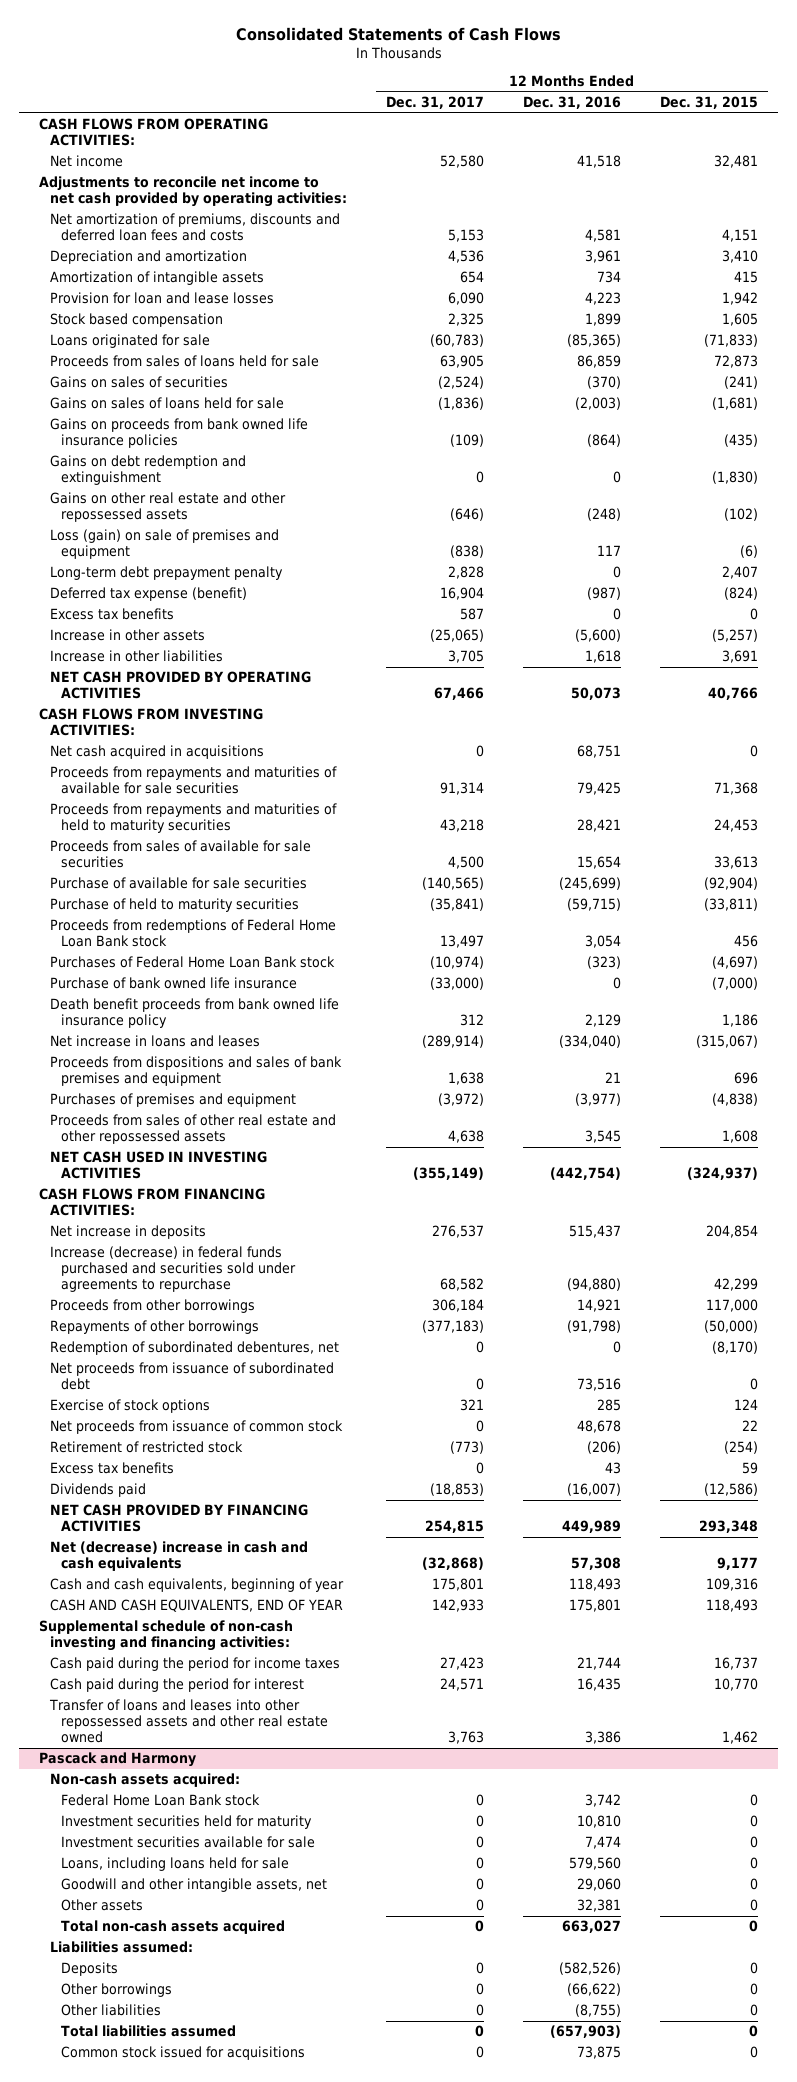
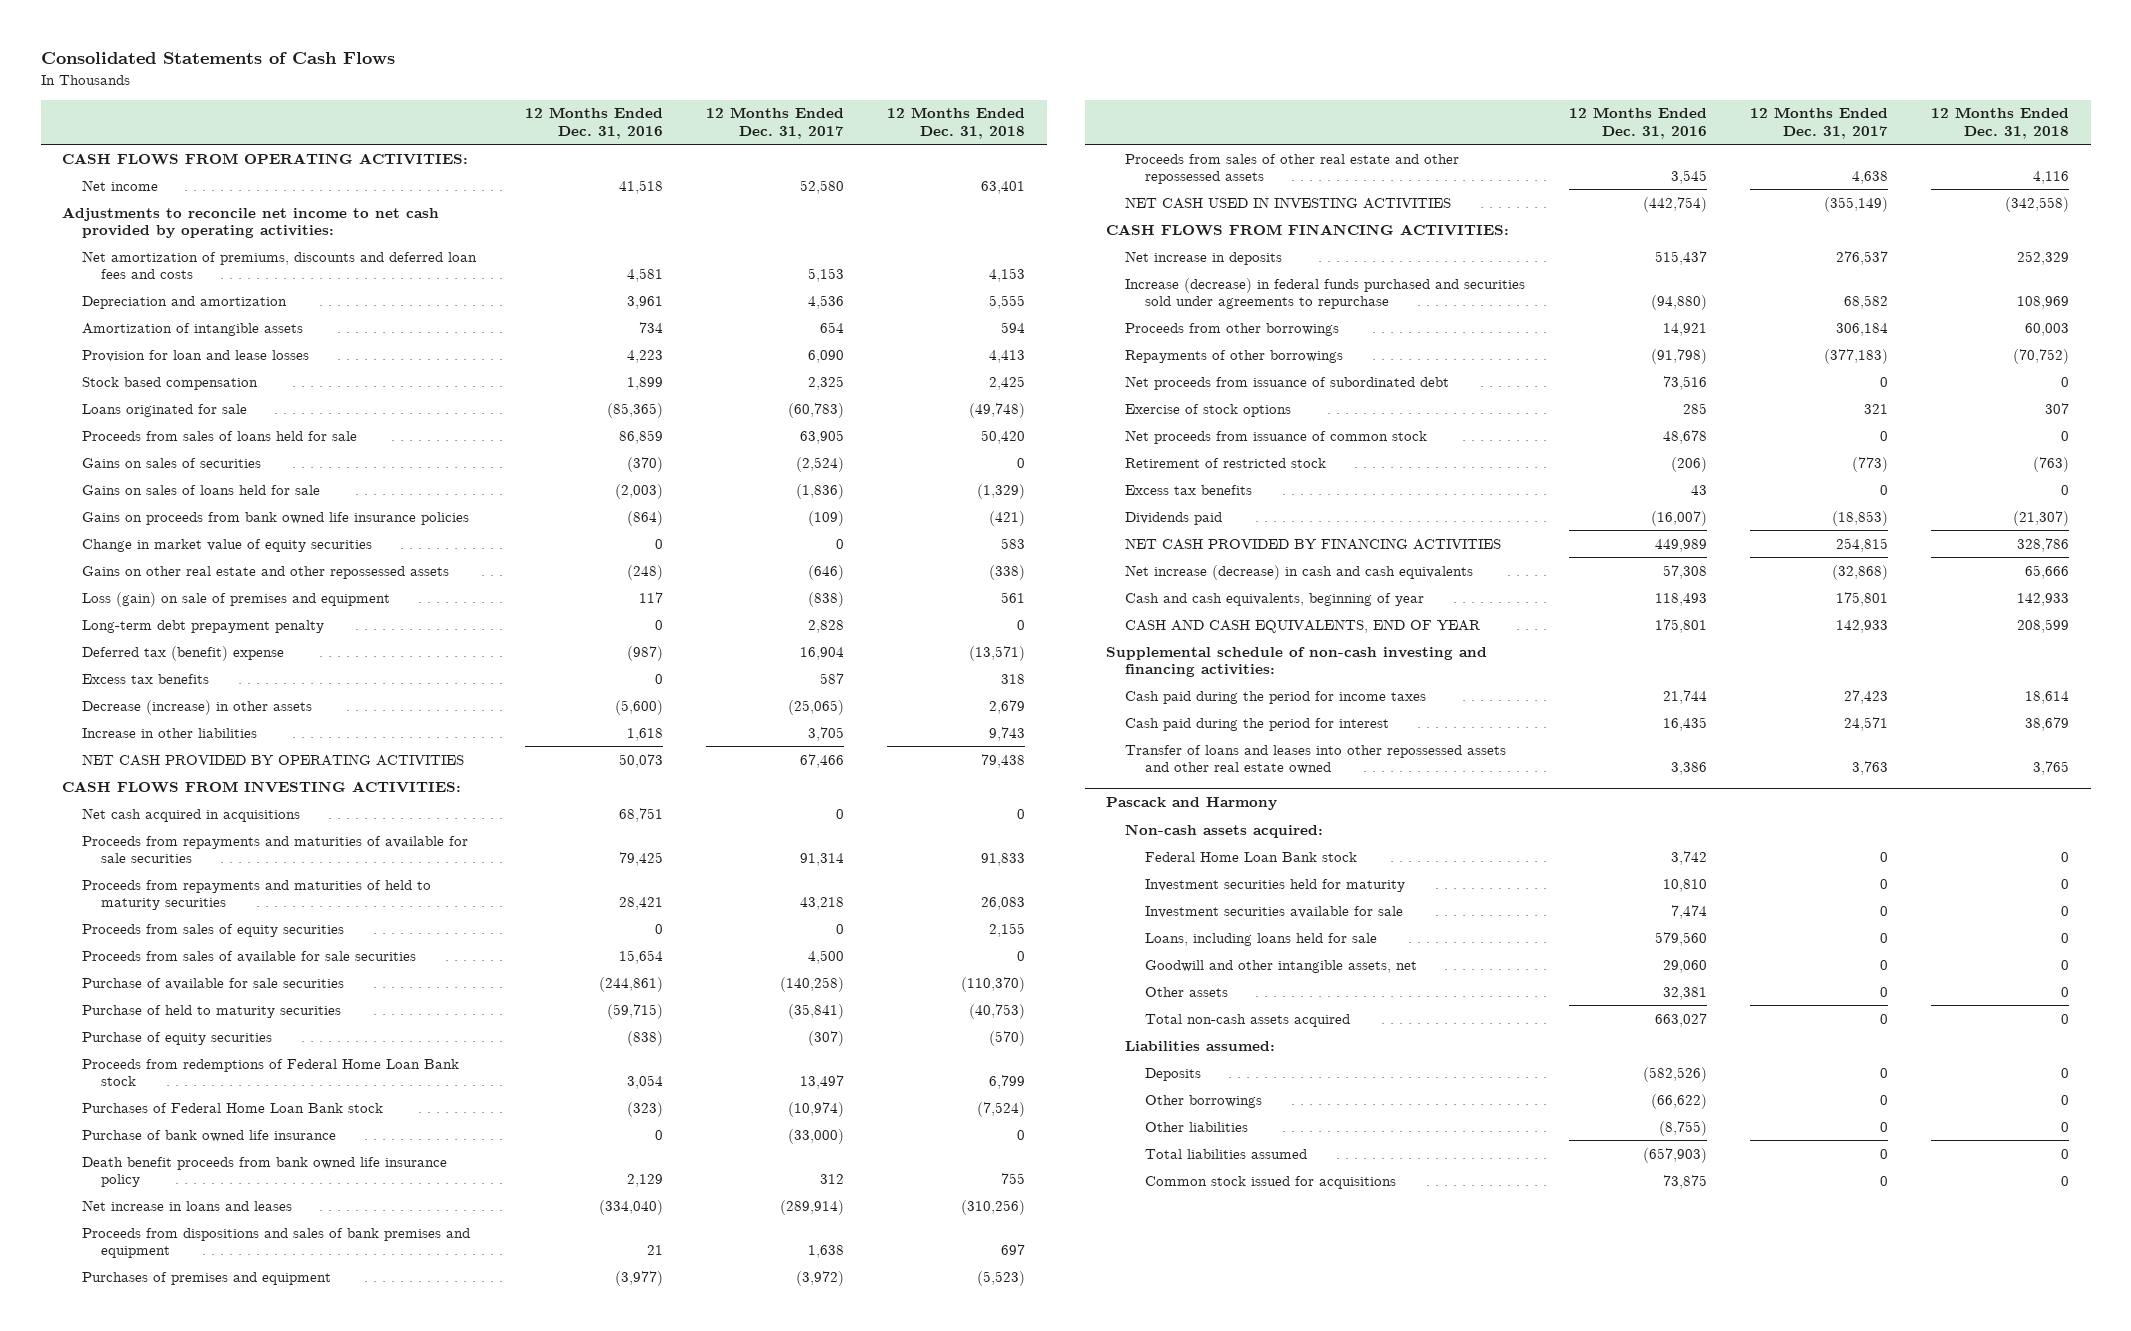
- | 12 Months Ended Dec. 31, 2017 | 12 Months Ended Dec. 31, 2016 | 12 Months Ended Dec. 31, 2015
+ | 12 Months Ended Dec. 31, 2016 | 12 Months Ended Dec. 31, 2017 | 12 Months Ended Dec. 31, 2018
- Gains on debt redemption and extinguishment | 0 | 0 | (1,830)
+ Change in market value of equity securities | 0 | 0 | 583
- Deferred tax expense (benefit) | 16,904 | (987) | (824)
+ Deferred tax (benefit) expense | (987) | 16,904 | (13,571)
- Increase in other assets | (25,065) | (5,600) | (5,257)
+ Decrease (increase) in other assets | (5,600) | (25,065) | 2,679
+ Proceeds from sales of equity securities | 0 | 0 | 2,155
- Purchase of available for sale securities | (140,565) | (245,699) | (92,904)
+ Purchase of available for sale securities | (244,861) | (140,258) | (110,370)
+ Purchase of equity securities | (838) | (307) | (570)
- Redemption of subordinated debentures, net | 0 | 0 | (8,170)
- Net (decrease) increase in cash and cash equivalents | (32,868) | 57,308 | 9,177
+ Net increase (decrease) in cash and cash equivalents | 57,308 | (32,868) | 65,666

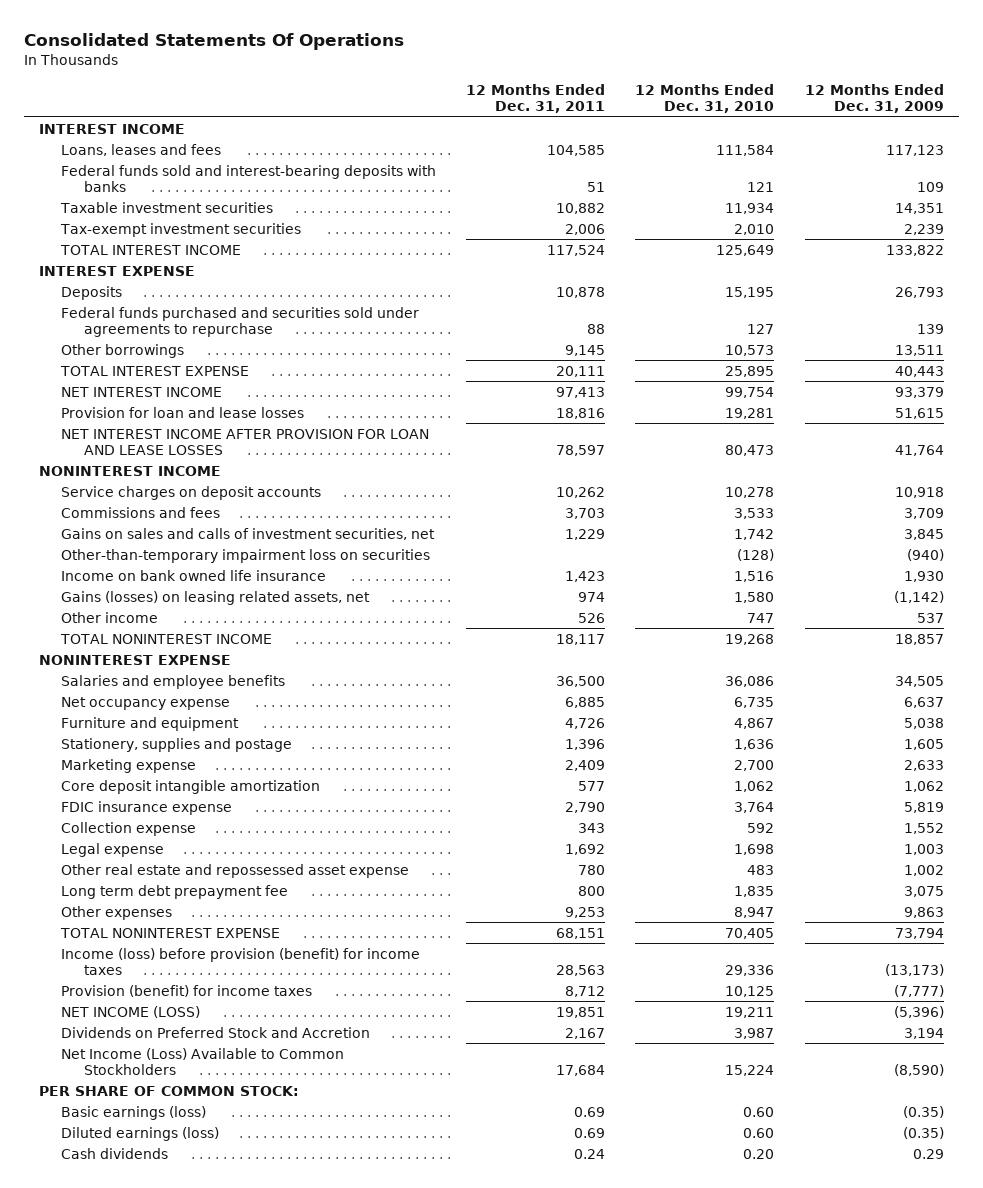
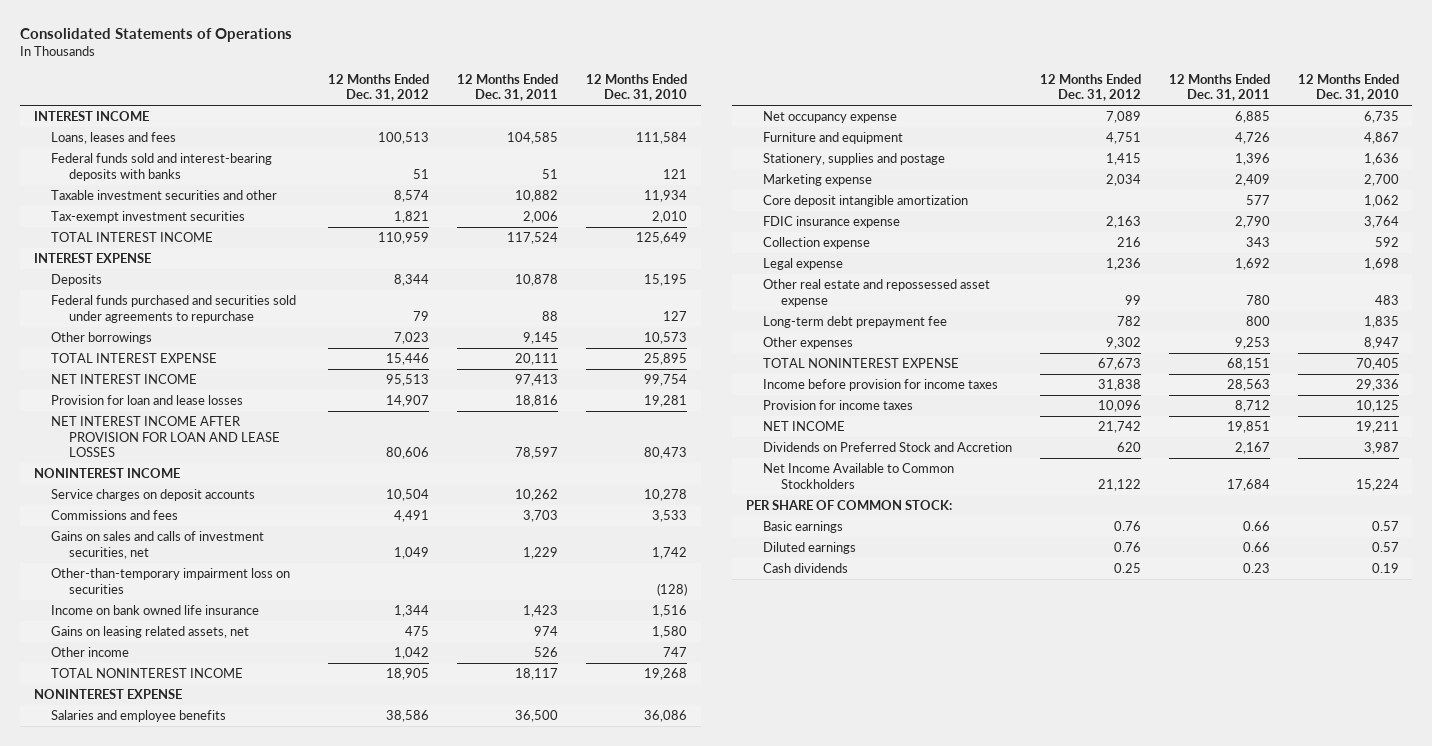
- Consolidated Statements Of Operations
+ Consolidated Statements of Operations
- | 12 Months Ended Dec. 31, 2011 | 12 Months Ended Dec. 31, 2010 | 12 Months Ended Dec. 31, 2009
+ | 12 Months Ended Dec. 31, 2012 | 12 Months Ended Dec. 31, 2011 | 12 Months Ended Dec. 31, 2010
- Taxable investment securities | 10,882 | 11,934 | 14,351
+ Taxable investment securities and other | 8,574 | 10,882 | 11,934
- Gains (losses) on leasing related assets, net | 974 | 1,580 | (1,142)
+ Gains on leasing related assets, net | 475 | 974 | 1,580
- Long term debt prepayment fee | 800 | 1,835 | 3,075
+ Long-term debt prepayment fee | 782 | 800 | 1,835
- Income (loss) before provision (benefit) for income taxes | 28,563 | 29,336 | (13,173)
- Provision (benefit) for income taxes | 8,712 | 10,125 | (7,777)
- NET INCOME (LOSS) | 19,851 | 19,211 | (5,396)
+ Income before provision for income taxes | 31,838 | 28,563 | 29,336
+ Provision for income taxes | 10,096 | 8,712 | 10,125
+ NET INCOME | 21,742 | 19,851 | 19,211
- Net Income (Loss) Available to Common Stockholders | 17,684 | 15,224 | (8,590)
+ Net Income Available to Common Stockholders | 21,122 | 17,684 | 15,224
- Basic earnings (loss) | 0.69 | 0.60 | (0.35)
- Diluted earnings (loss) | 0.69 | 0.60 | (0.35)
- Cash dividends | 0.24 | 0.20 | 0.29
+ Basic earnings | 0.76 | 0.66 | 0.57
+ Diluted earnings | 0.76 | 0.66 | 0.57
+ Cash dividends | 0.25 | 0.23 | 0.19

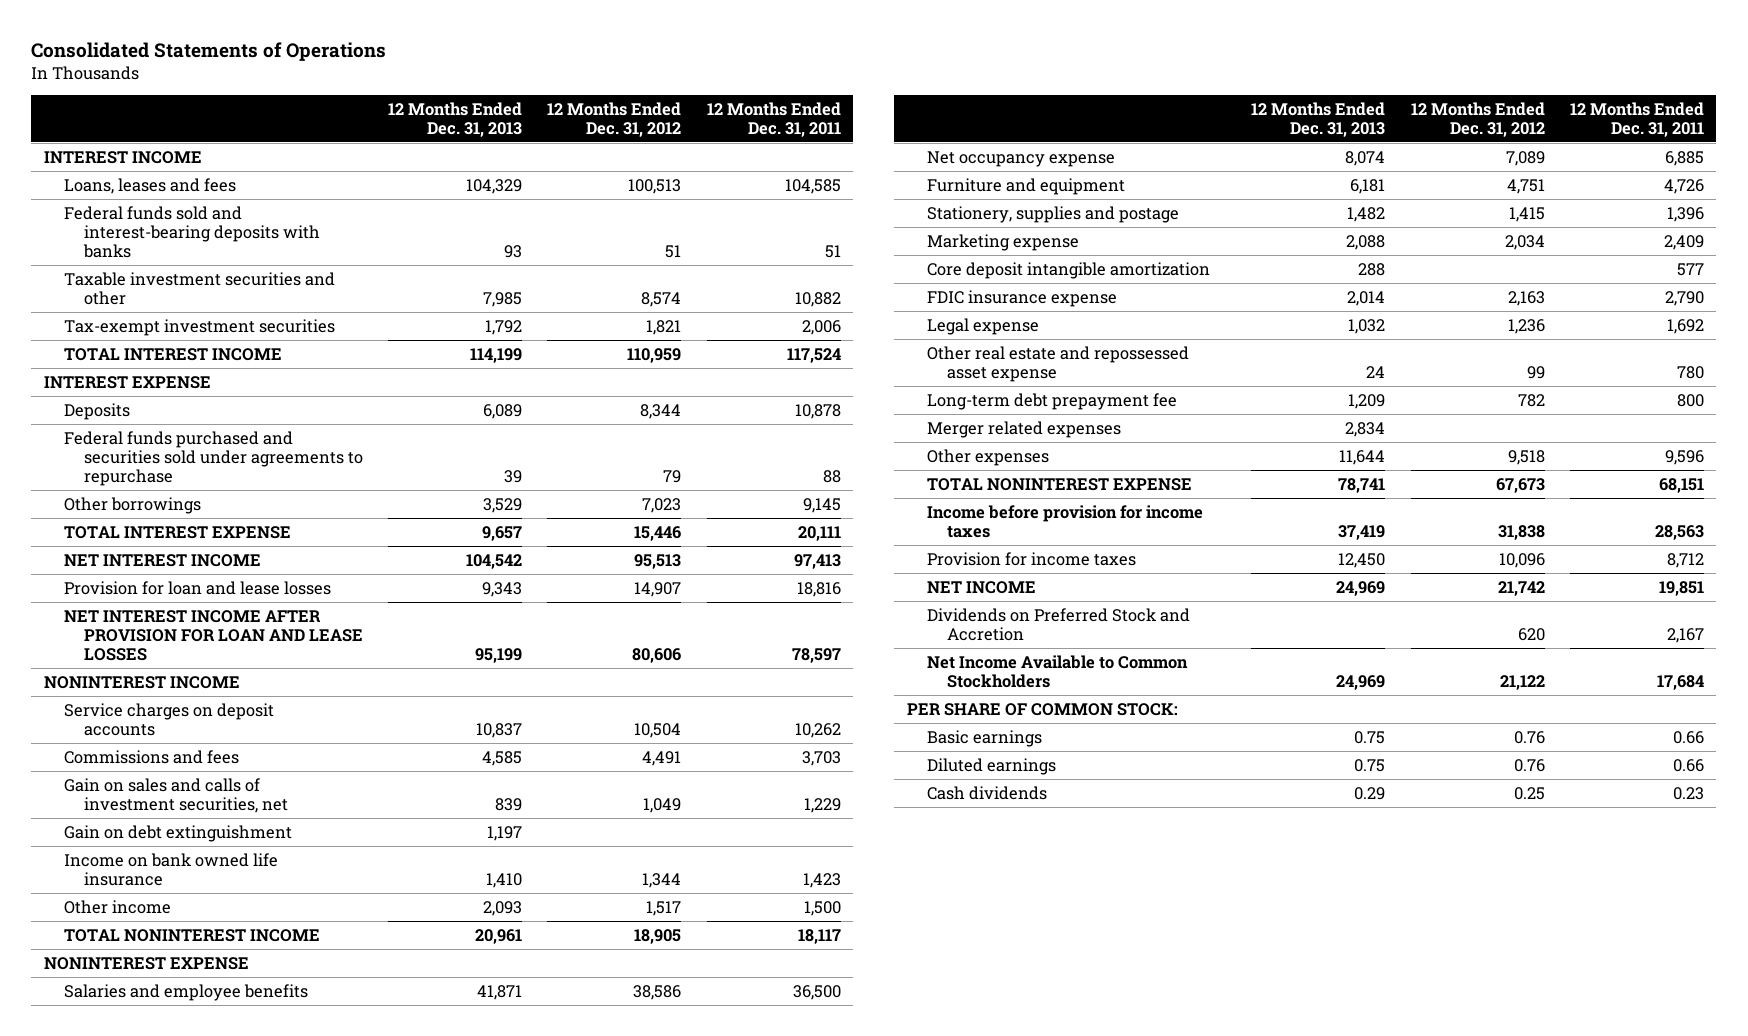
- | 12 Months Ended Dec. 31, 2012 | 12 Months Ended Dec. 31, 2011 | 12 Months Ended Dec. 31, 2010
+ | 12 Months Ended Dec. 31, 2013 | 12 Months Ended Dec. 31, 2012 | 12 Months Ended Dec. 31, 2011
- Gains on sales and calls of investment securities, net | 1,049 | 1,229 | 1,742
- Other-than-temporary impairment loss on securities | | | (128)
+ Gain on sales and calls of investment securities, net | 839 | 1,049 | 1,229
+ Gain on debt extinguishment | 1,197 | |
- Gains on leasing related assets, net | 475 | 974 | 1,580
- Other income | 1,042 | 526 | 747
+ Other income | 2,093 | 1,517 | 1,500
- Collection expense | 216 | 343 | 592
- Other expenses | 9,302 | 9,253 | 8,947
+ Merger related expenses | 2,834 | |
+ Other expenses | 11,644 | 9,518 | 9,596

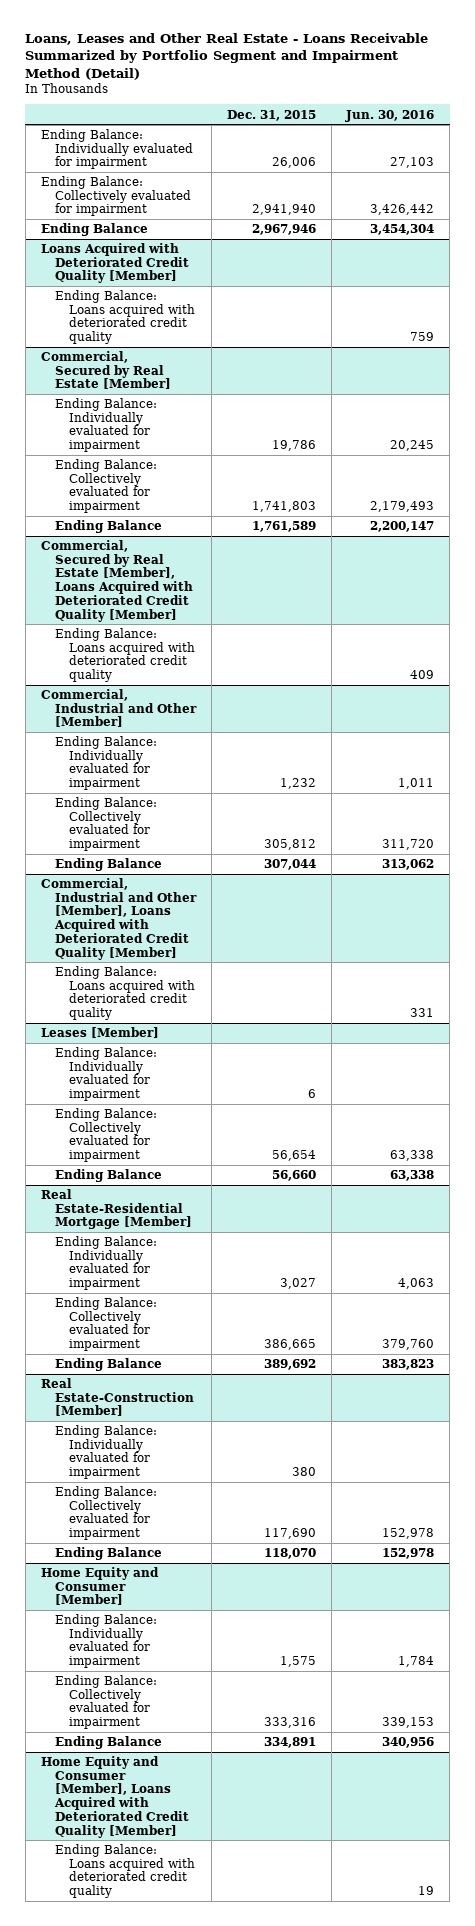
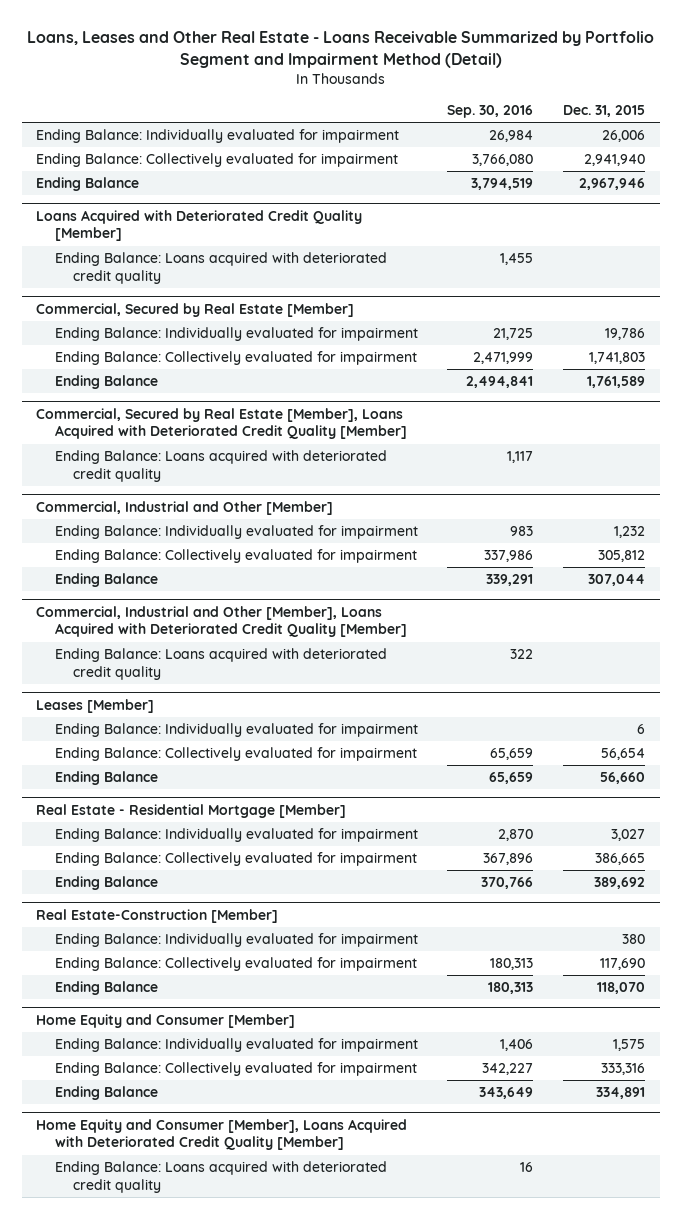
- | Dec. 31, 2015 | Jun. 30, 2016
+ | Sep. 30, 2016 | Dec. 31, 2015
- Real Estate-Residential Mortgage [Member]
+ Real Estate - Residential Mortgage [Member]

